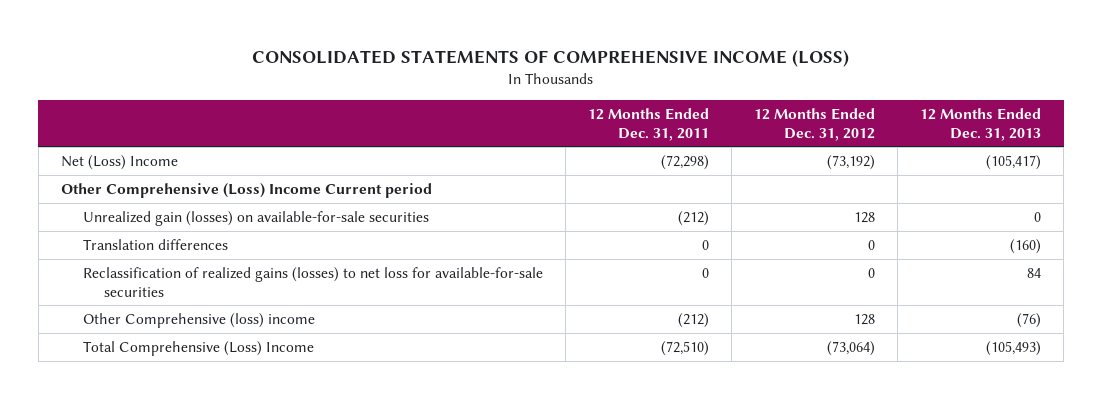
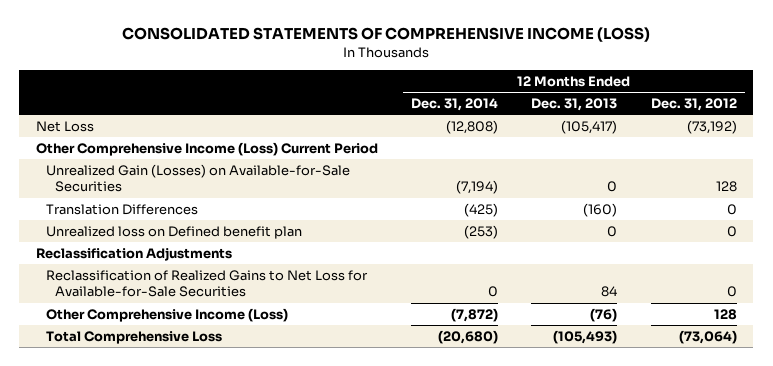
- | 12 Months Ended Dec. 31, 2011 | 12 Months Ended Dec. 31, 2012 | 12 Months Ended Dec. 31, 2013
+ | 12 Months Ended Dec. 31, 2014 | 12 Months Ended Dec. 31, 2013 | 12 Months Ended Dec. 31, 2012
- Net (Loss) Income | (72,298) | (73,192) | (105,417)
- Other Comprehensive (Loss) Income Current period
- Unrealized gain (losses) on available-for-sale securities | (212) | 128 | 0
- Translation differences | 0 | 0 | (160)
- Reclassification of realized gains (losses) to net loss for available-for-sale securities | 0 | 0 | 84
- Other Comprehensive (loss) income | (212) | 128 | (76)
- Total Comprehensive (Loss) Income | (72,510) | (73,064) | (105,493)
+ Net Loss | (12,808) | (105,417) | (73,192)
+ Other Comprehensive Income (Loss) Current Period
+ Unrealized Gain (Losses) on Available-for-Sale Securities | (7,194) | 0 | 128
+ Translation Differences | (425) | (160) | 0
+ Unrealized loss on Defined benefit plan | (253) | 0 | 0
+ Reclassification Adjustments
+ Reclassification of Realized Gains to Net Loss for Available-for-Sale Securities | 0 | 84 | 0
+ Other Comprehensive Income (Loss) | (7,872) | (76) | 128
+ Total Comprehensive Loss | (20,680) | (105,493) | (73,064)

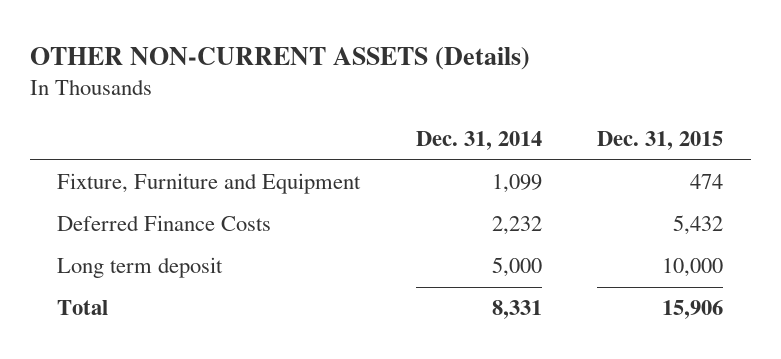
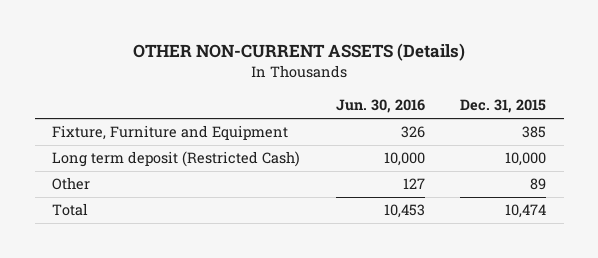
- | Dec. 31, 2014 | Dec. 31, 2015
+ | Jun. 30, 2016 | Dec. 31, 2015
- Fixture, Furniture and Equipment | 1,099 | 474
- Deferred Finance Costs | 2,232 | 5,432
- Long term deposit | 5,000 | 10,000
- Total | 8,331 | 15,906
+ Fixture, Furniture and Equipment | 326 | 385
+ Long term deposit (Restricted Cash) | 10,000 | 10,000
+ Other | 127 | 89
+ Total | 10,453 | 10,474

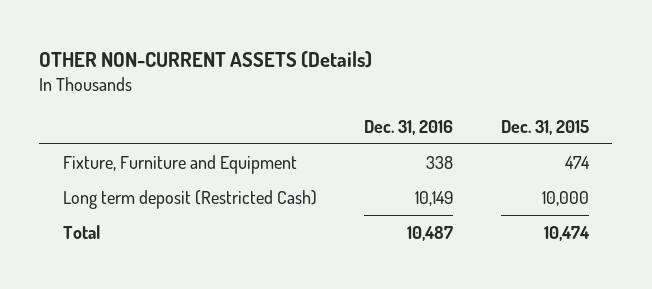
- | Jun. 30, 2016 | Dec. 31, 2015
+ | Dec. 31, 2016 | Dec. 31, 2015
- Fixture, Furniture and Equipment | 326 | 385
+ Fixture, Furniture and Equipment | 338 | 474
- Other | 127 | 89

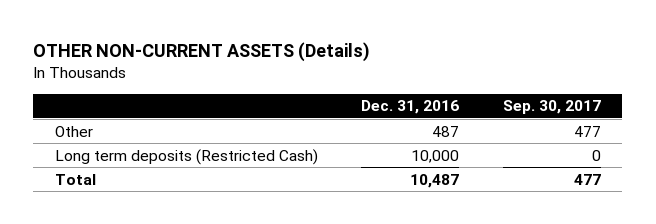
- | Dec. 31, 2016 | Dec. 31, 2015
+ | Dec. 31, 2016 | Sep. 30, 2017
- Fixture, Furniture and Equipment | 338 | 474
- Long term deposit (Restricted Cash) | 10,149 | 10,000
+ Other | 487 | 477
+ Long term deposits (Restricted Cash) | 10,000 | 0

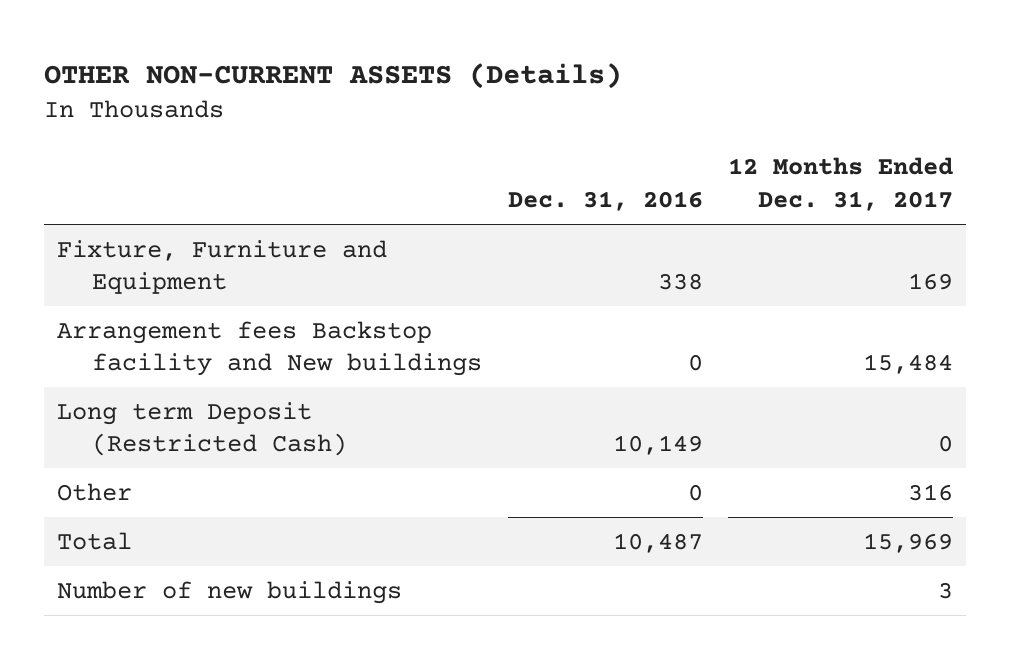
- | Dec. 31, 2016 | Sep. 30, 2017
+ | Dec. 31, 2016 | 12 Months Ended Dec. 31, 2017
- Other | 487 | 477
- Long term deposits (Restricted Cash) | 10,000 | 0
+ Fixture, Furniture and Equipment | 338 | 169
+ Arrangement fees Backstop facility and New buildings | 0 | 15,484
+ Long term Deposit (Restricted Cash) | 10,149 | 0
+ Other | 0 | 316
+ Number of new buildings | | 3

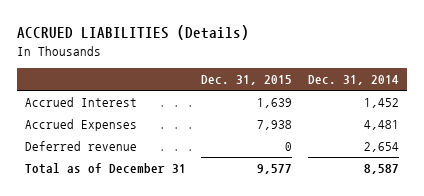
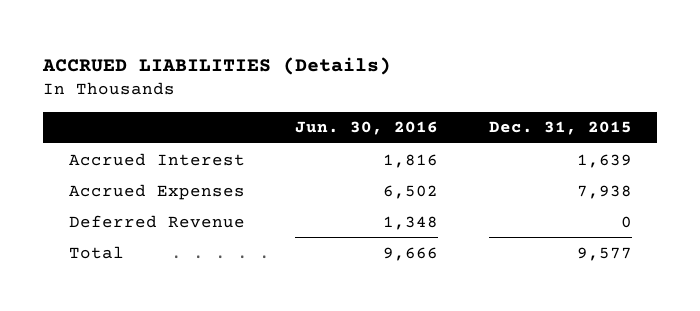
- | Dec. 31, 2015 | Dec. 31, 2014
+ | Jun. 30, 2016 | Dec. 31, 2015
- Deferred revenue | 0 | 2,654
- Total as of December 31 | 9,577 | 8,587
+ Deferred Revenue | 1,348 | 0
+ Total | 9,666 | 9,577

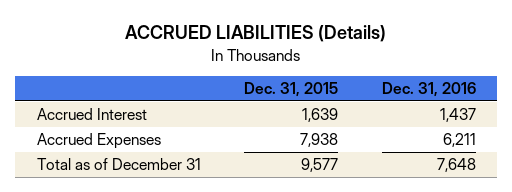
- | Jun. 30, 2016 | Dec. 31, 2015
+ | Dec. 31, 2015 | Dec. 31, 2016
- Deferred Revenue | 1,348 | 0
- Total | 9,666 | 9,577
+ Total as of December 31 | 9,577 | 7,648

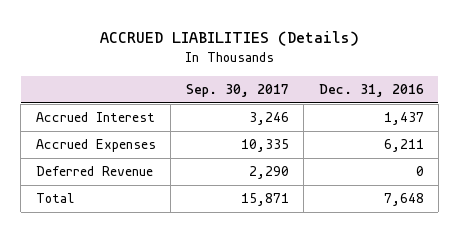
- | Dec. 31, 2015 | Dec. 31, 2016
+ | Sep. 30, 2017 | Dec. 31, 2016
- Total as of December 31 | 9,577 | 7,648
+ Deferred Revenue | 2,290 | 0
+ Total | 15,871 | 7,648

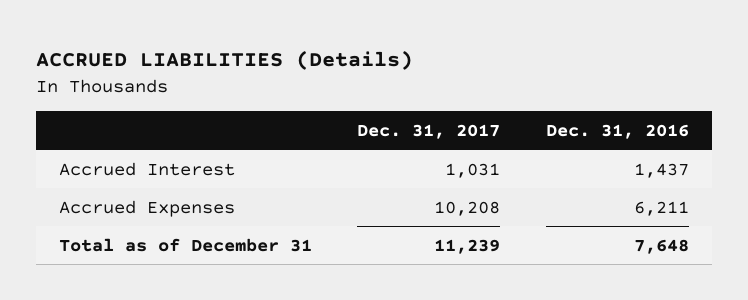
- | Sep. 30, 2017 | Dec. 31, 2016
+ | Dec. 31, 2017 | Dec. 31, 2016
- Deferred Revenue | 2,290 | 0
- Total | 15,871 | 7,648
+ Total as of December 31 | 11,239 | 7,648

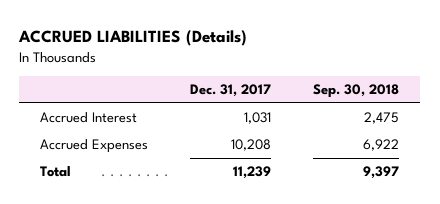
- | Dec. 31, 2017 | Dec. 31, 2016
+ | Dec. 31, 2017 | Sep. 30, 2018
- Total as of December 31 | 11,239 | 7,648
+ Total | 11,239 | 9,397

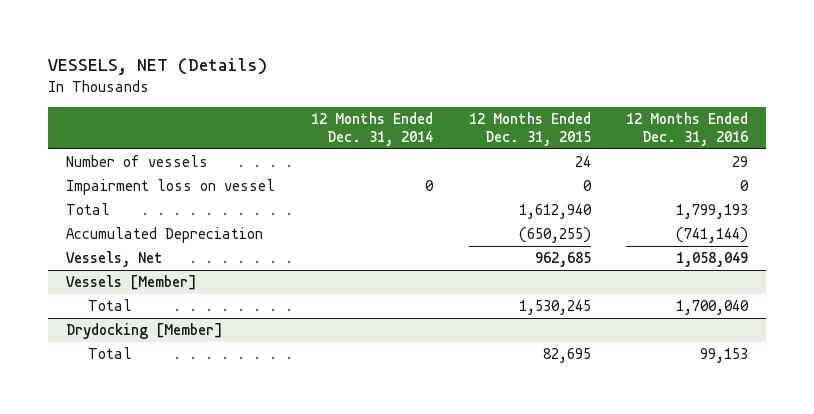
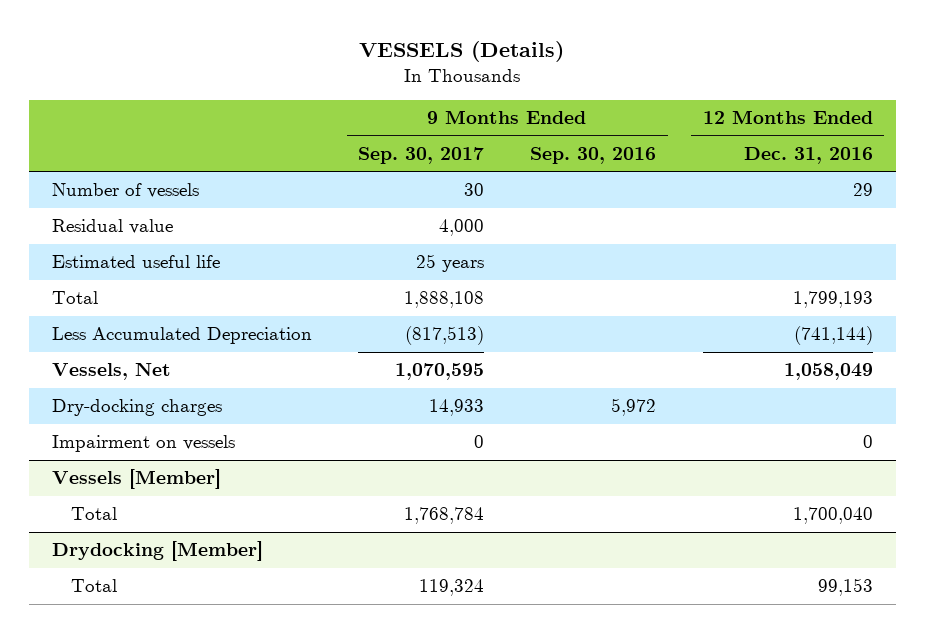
- VESSELS, NET (Details)
+ VESSELS (Details)
- | 12 Months Ended Dec. 31, 2014 | 12 Months Ended Dec. 31, 2015 | 12 Months Ended Dec. 31, 2016
+ | 9 Months Ended Sep. 30, 2017 | 9 Months Ended Sep. 30, 2016 | 12 Months Ended Dec. 31, 2016
- Impairment loss on vessel | 0 | 0 | 0
+ Residual value | 4,000 | |
+ Estimated useful life | 25 years | |
- Accumulated Depreciation | | (650,255) | (741,144)
+ Less Accumulated Depreciation | (817,513) | | (741,144)
+ Dry-docking charges | 14,933 | 5,972 |
+ Impairment on vessels | 0 | | 0

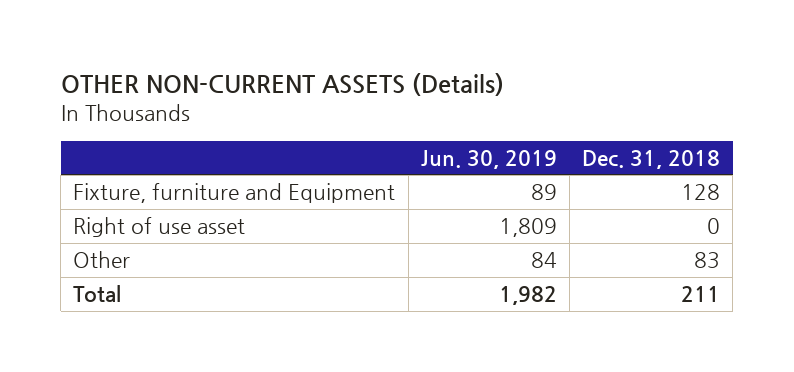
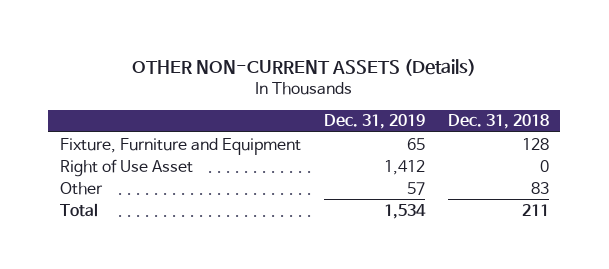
- | Jun. 30, 2019 | Dec. 31, 2018
+ | Dec. 31, 2019 | Dec. 31, 2018
- Fixture, furniture and Equipment | 89 | 128
- Right of use asset | 1,809 | 0
+ Fixture, Furniture and Equipment | 65 | 128
+ Right of Use Asset | 1,412 | 0

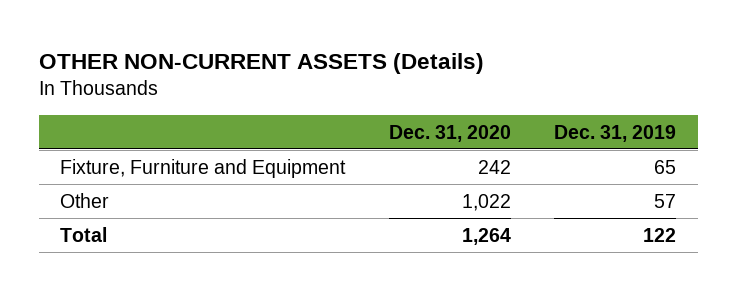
- | Dec. 31, 2019 | Dec. 31, 2018
+ | Dec. 31, 2020 | Dec. 31, 2019
- Right of Use Asset | 1,412 | 0
- Total | 1,534 | 211
+ Total | 1,264 | 122

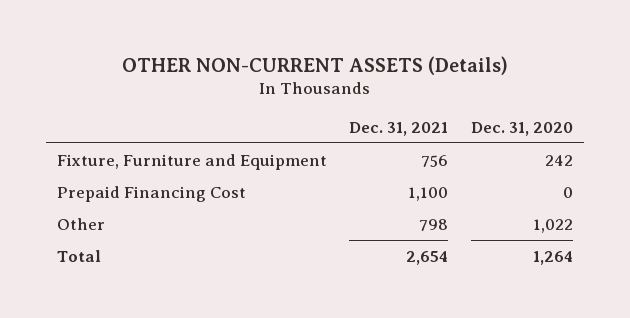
- | Dec. 31, 2020 | Dec. 31, 2019
+ | Dec. 31, 2021 | Dec. 31, 2020
+ Prepaid Financing Cost | 1,100 | 0

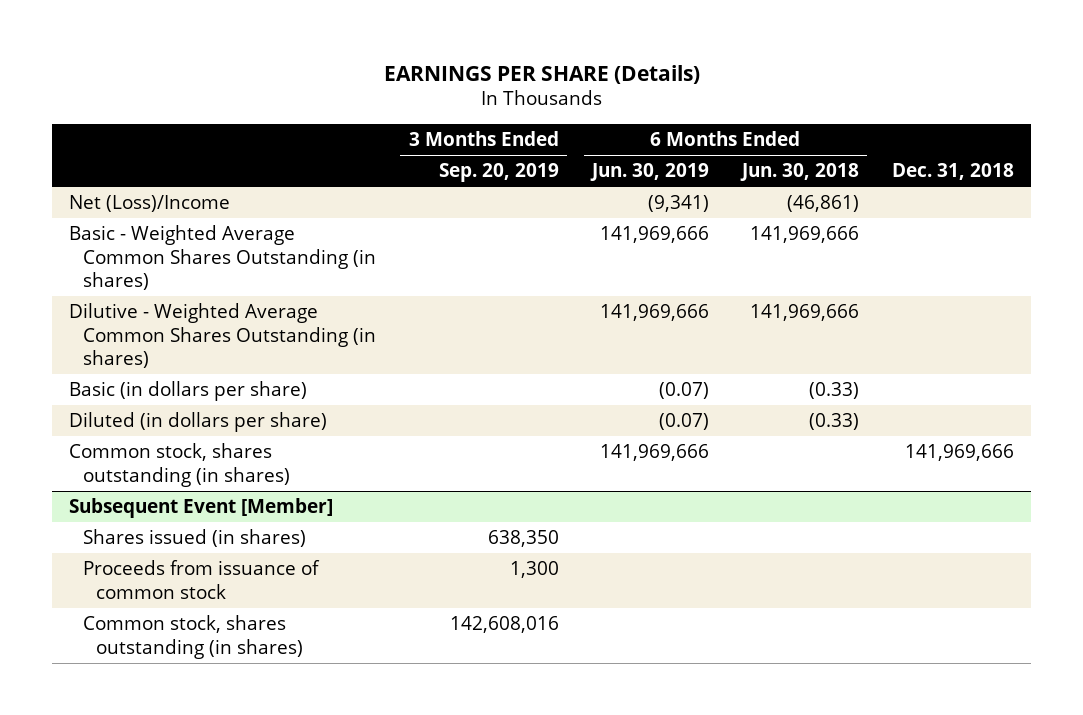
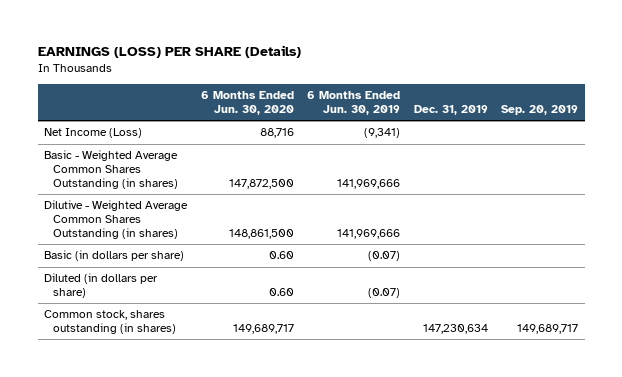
- EARNINGS PER SHARE (Details)
+ EARNINGS (LOSS) PER SHARE (Details)
- | 3 Months Ended Sep. 20, 2019 | 6 Months Ended Jun. 30, 2019 | 6 Months Ended Jun. 30, 2018 | Dec. 31, 2018
+ | 6 Months Ended Jun. 30, 2020 | 6 Months Ended Jun. 30, 2019 | Dec. 31, 2019 | Sep. 20, 2019
- Net (Loss)/Income | | (9,341) | (46,861) |
+ Net Income (Loss) | 88,716 | (9,341) | |
- Common stock, shares outstanding (in shares) | | 141,969,666 | | 141,969,666
- Subsequent Event [Member]
- Shares issued (in shares) | 638,350 | | |
- Proceeds from issuance of common stock | 1,300 | | |

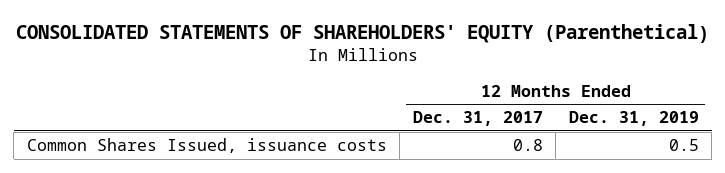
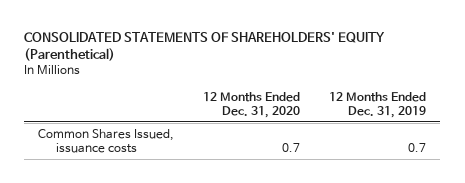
- | 12 Months Ended Dec. 31, 2017 | 12 Months Ended Dec. 31, 2019
+ | 12 Months Ended Dec. 31, 2020 | 12 Months Ended Dec. 31, 2019
- Common Shares Issued, issuance costs | 0.8 | 0.5
+ Common Shares Issued, issuance costs | 0.7 | 0.7

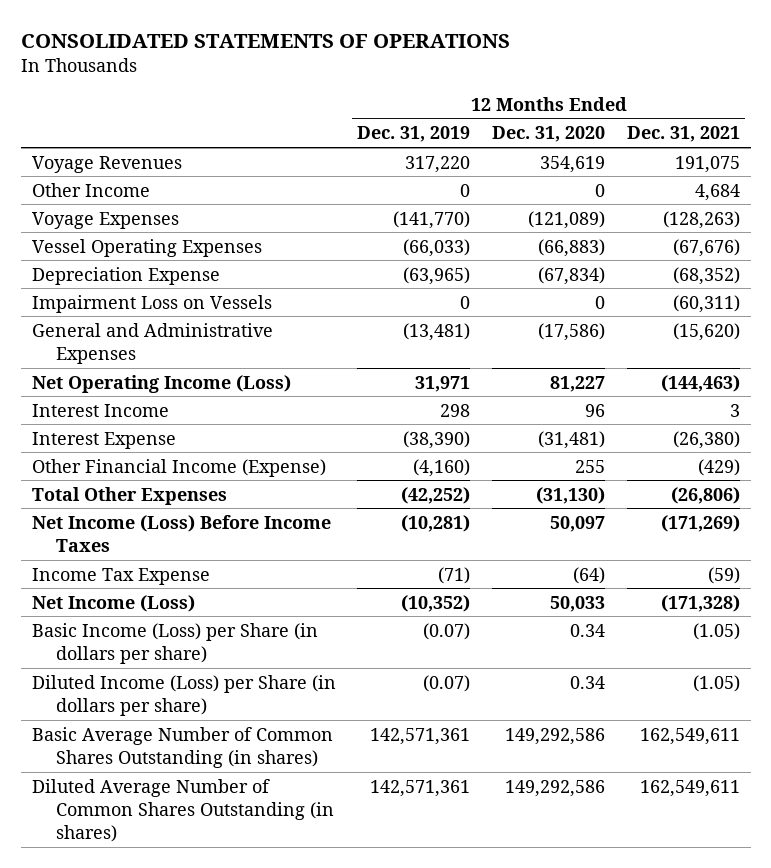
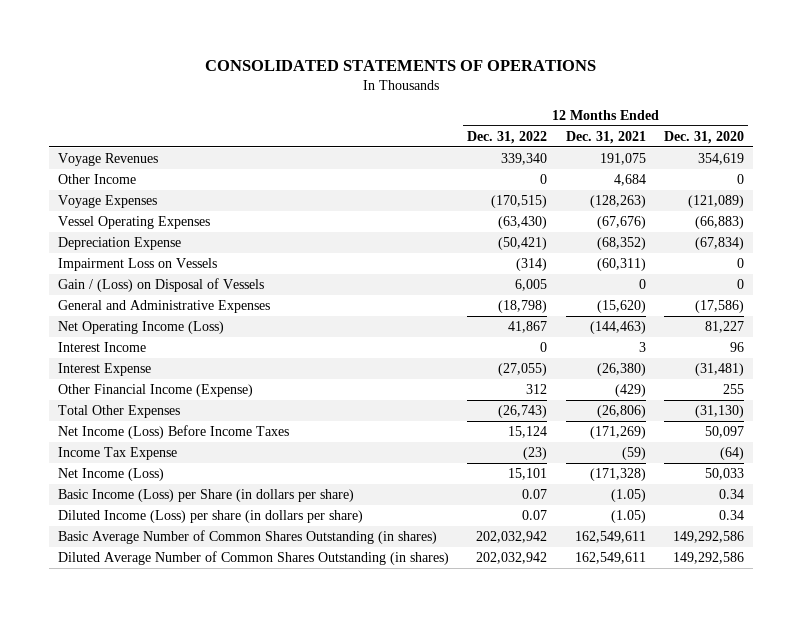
- | 12 Months Ended Dec. 31, 2019 | 12 Months Ended Dec. 31, 2020 | 12 Months Ended Dec. 31, 2021
+ | 12 Months Ended Dec. 31, 2022 | 12 Months Ended Dec. 31, 2021 | 12 Months Ended Dec. 31, 2020
+ Gain / (Loss) on Disposal of Vessels | 6,005 | 0 | 0
- Diluted Income (Loss) per Share (in dollars per share) | (0.07) | 0.34 | (1.05)
+ Diluted Income (Loss) per share (in dollars per share) | 0.07 | (1.05) | 0.34

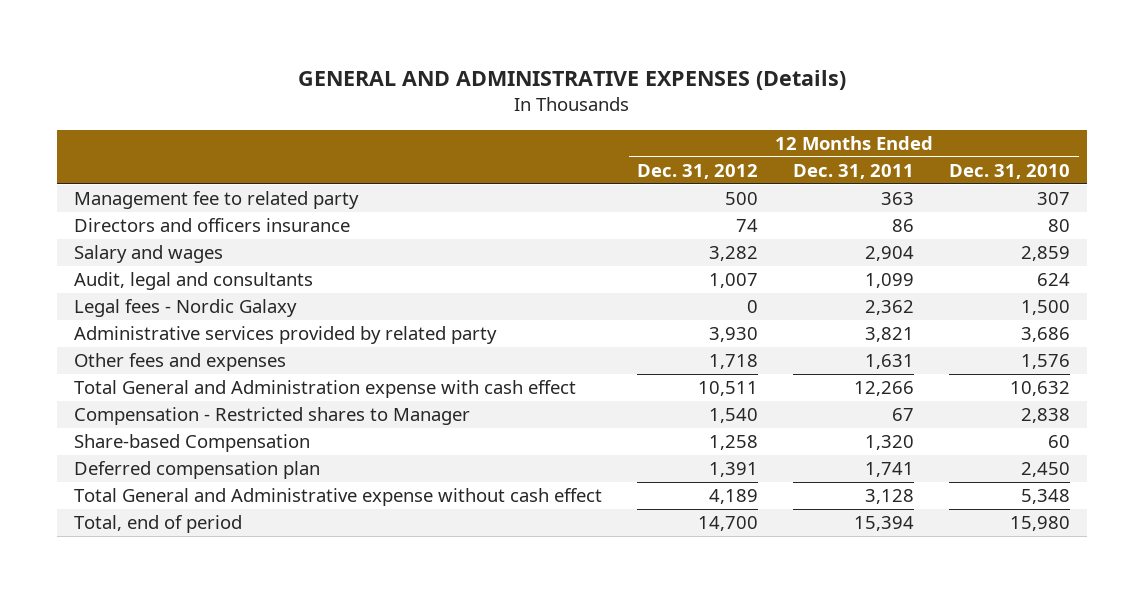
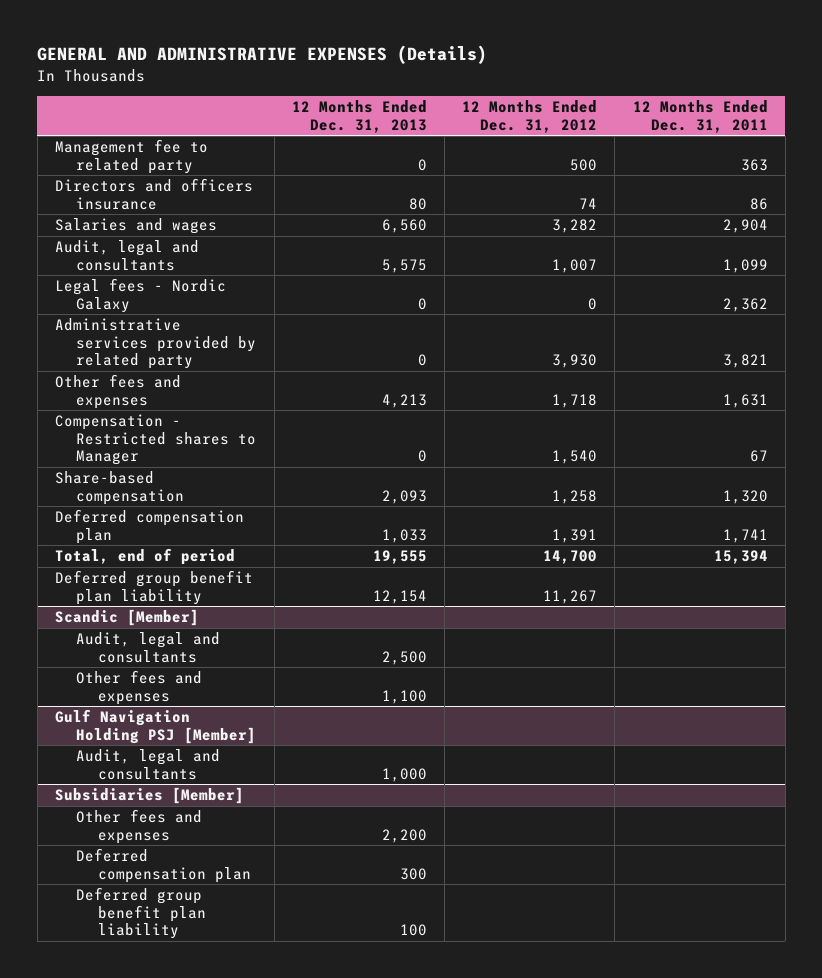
- | 12 Months Ended Dec. 31, 2012 | 12 Months Ended Dec. 31, 2011 | 12 Months Ended Dec. 31, 2010
+ | 12 Months Ended Dec. 31, 2013 | 12 Months Ended Dec. 31, 2012 | 12 Months Ended Dec. 31, 2011
- Salary and wages | 3,282 | 2,904 | 2,859
+ Salaries and wages | 6,560 | 3,282 | 2,904
- Total General and Administration expense with cash effect | 10,511 | 12,266 | 10,632
- Share-based Compensation | 1,258 | 1,320 | 60
+ Share-based compensation | 2,093 | 1,258 | 1,320
- Total General and Administrative expense without cash effect | 4,189 | 3,128 | 5,348
+ Deferred group benefit plan liability | 12,154 | 11,267 |
+ Scandic [Member]
+ Audit, legal and consultants | 2,500 | |
+ Other fees and expenses | 1,100 | |
+ Gulf Navigation Holding PSJ [Member]
+ Audit, legal and consultants | 1,000 | |
+ Subsidiaries [Member]
+ Other fees and expenses | 2,200 | |
+ Deferred compensation plan | 300 | |
+ Deferred group benefit plan liability | 100 | |

